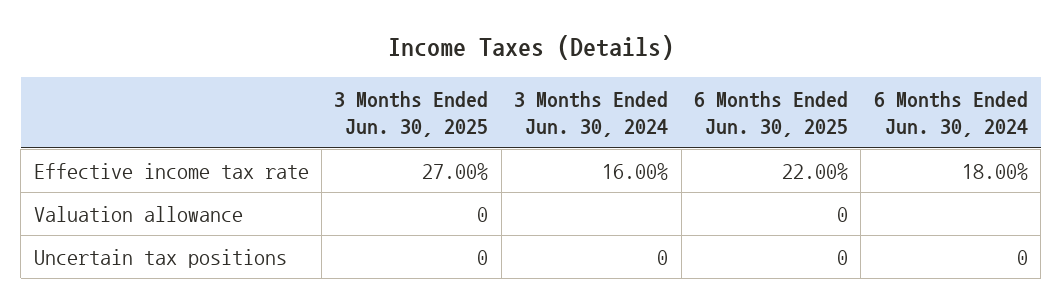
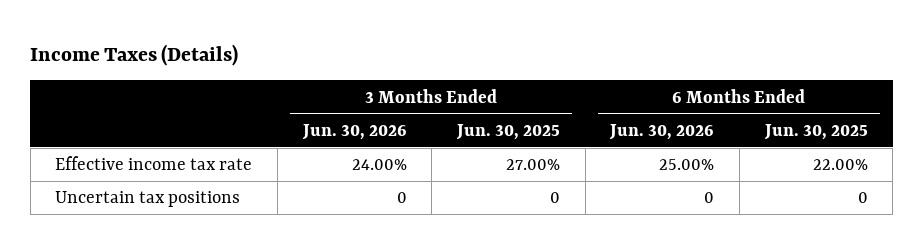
- | 3 Months Ended Jun. 30, 2025 | 3 Months Ended Jun. 30, 2024 | 6 Months Ended Jun. 30, 2025 | 6 Months Ended Jun. 30, 2024
+ | 3 Months Ended Jun. 30, 2026 | 3 Months Ended Jun. 30, 2025 | 6 Months Ended Jun. 30, 2026 | 6 Months Ended Jun. 30, 2025
- Valuation allowance | 0 | | 0 |

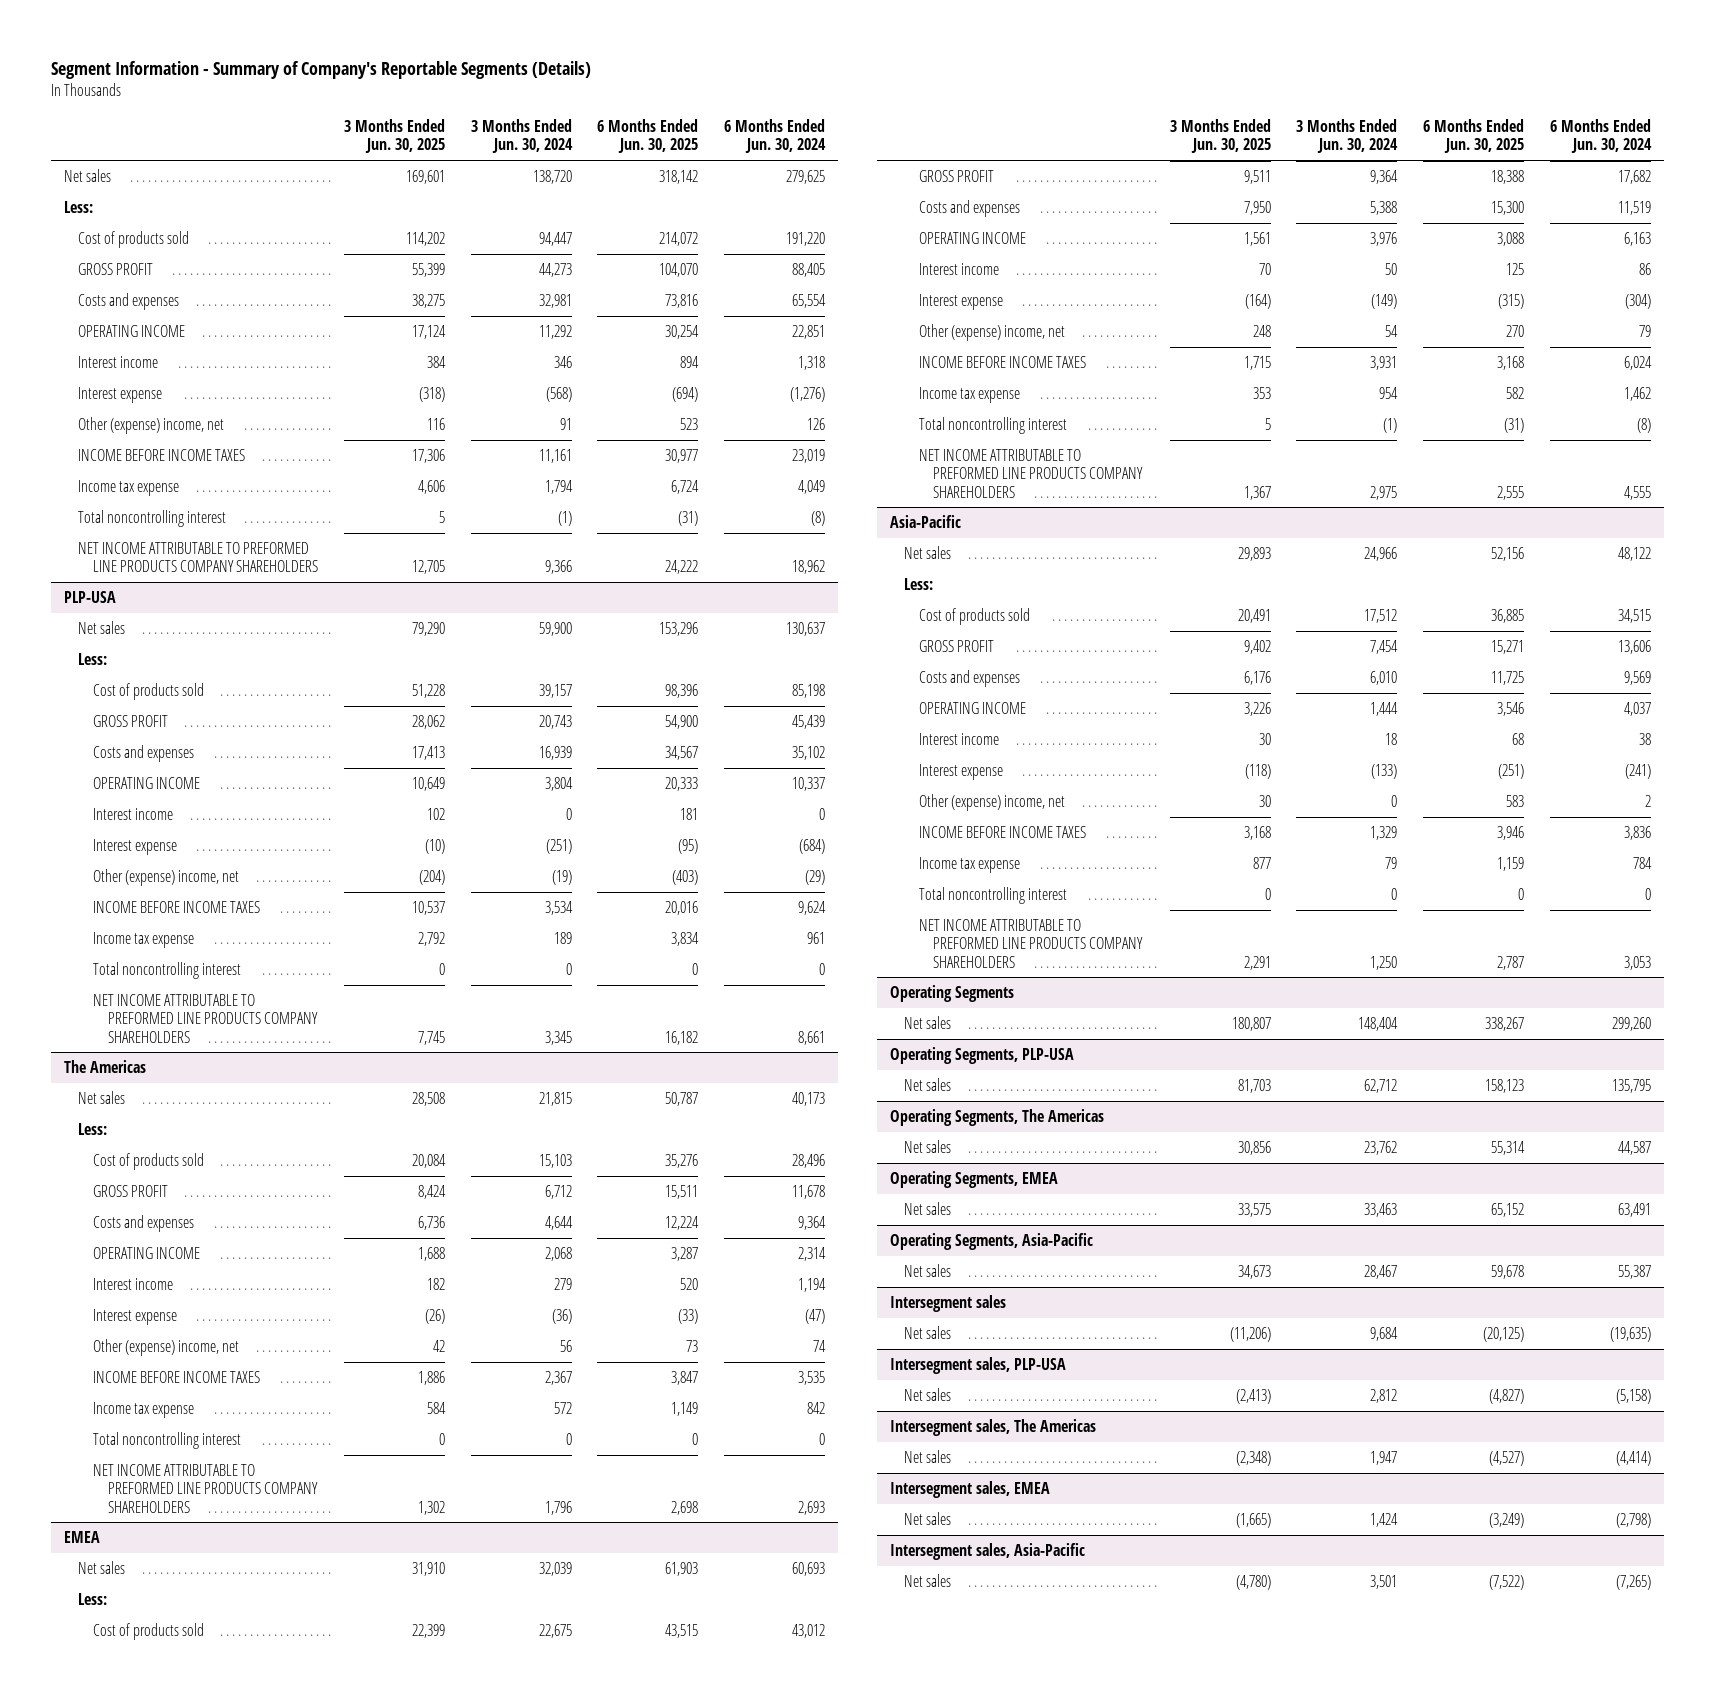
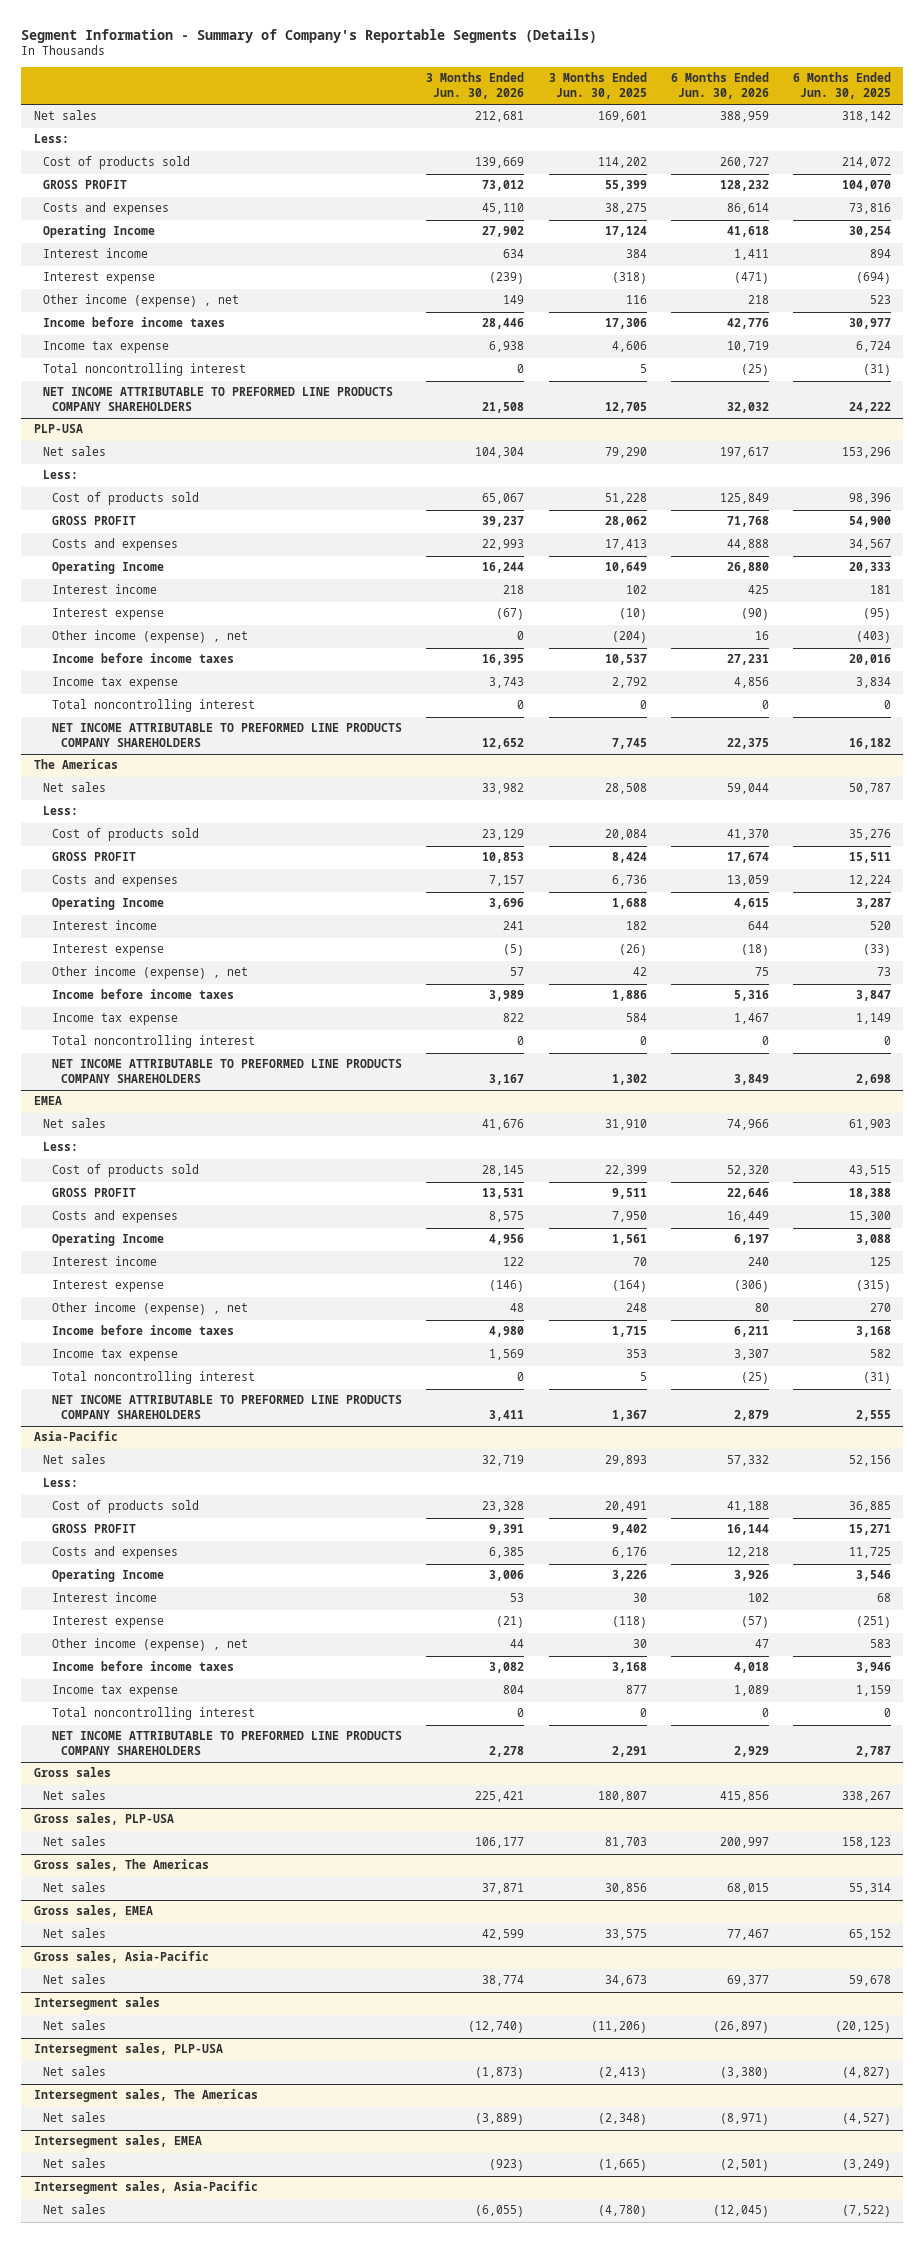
- | 3 Months Ended Jun. 30, 2025 | 3 Months Ended Jun. 30, 2024 | 6 Months Ended Jun. 30, 2025 | 6 Months Ended Jun. 30, 2024
+ | 3 Months Ended Jun. 30, 2026 | 3 Months Ended Jun. 30, 2025 | 6 Months Ended Jun. 30, 2026 | 6 Months Ended Jun. 30, 2025
- OPERATING INCOME | 17,124 | 11,292 | 30,254 | 22,851
+ Operating Income | 27,902 | 17,124 | 41,618 | 30,254
- Other (expense) income, net | 116 | 91 | 523 | 126
- INCOME BEFORE INCOME TAXES | 17,306 | 11,161 | 30,977 | 23,019
+ Other income (expense) , net | 149 | 116 | 218 | 523
+ Income before income taxes | 28,446 | 17,306 | 42,776 | 30,977
@ PLP-USA
- OPERATING INCOME | 10,649 | 3,804 | 20,333 | 10,337
+ Operating Income | 16,244 | 10,649 | 26,880 | 20,333
- Other (expense) income, net | (204) | (19) | (403) | (29)
- INCOME BEFORE INCOME TAXES | 10,537 | 3,534 | 20,016 | 9,624
+ Other income (expense) , net | 0 | (204) | 16 | (403)
+ Income before income taxes | 16,395 | 10,537 | 27,231 | 20,016
@ The Americas
- OPERATING INCOME | 1,688 | 2,068 | 3,287 | 2,314
+ Operating Income | 3,696 | 1,688 | 4,615 | 3,287
- Other (expense) income, net | 42 | 56 | 73 | 74
- INCOME BEFORE INCOME TAXES | 1,886 | 2,367 | 3,847 | 3,535
+ Other income (expense) , net | 57 | 42 | 75 | 73
+ Income before income taxes | 3,989 | 1,886 | 5,316 | 3,847
@ EMEA
- OPERATING INCOME | 1,561 | 3,976 | 3,088 | 6,163
+ Operating Income | 4,956 | 1,561 | 6,197 | 3,088
- Other (expense) income, net | 248 | 54 | 270 | 79
- INCOME BEFORE INCOME TAXES | 1,715 | 3,931 | 3,168 | 6,024
+ Other income (expense) , net | 48 | 248 | 80 | 270
+ Income before income taxes | 4,980 | 1,715 | 6,211 | 3,168
@ Asia-Pacific
- OPERATING INCOME | 3,226 | 1,444 | 3,546 | 4,037
+ Operating Income | 3,006 | 3,226 | 3,926 | 3,546
- Other (expense) income, net | 30 | 0 | 583 | 2
- INCOME BEFORE INCOME TAXES | 3,168 | 1,329 | 3,946 | 3,836
+ Other income (expense) , net | 44 | 30 | 47 | 583
+ Income before income taxes | 3,082 | 3,168 | 4,018 | 3,946
- Operating Segments
+ Gross sales
- Operating Segments, PLP-USA
+ Gross sales, PLP-USA
- Operating Segments, The Americas
+ Gross sales, The Americas
- Operating Segments, EMEA
+ Gross sales, EMEA
- Operating Segments, Asia-Pacific
+ Gross sales, Asia-Pacific

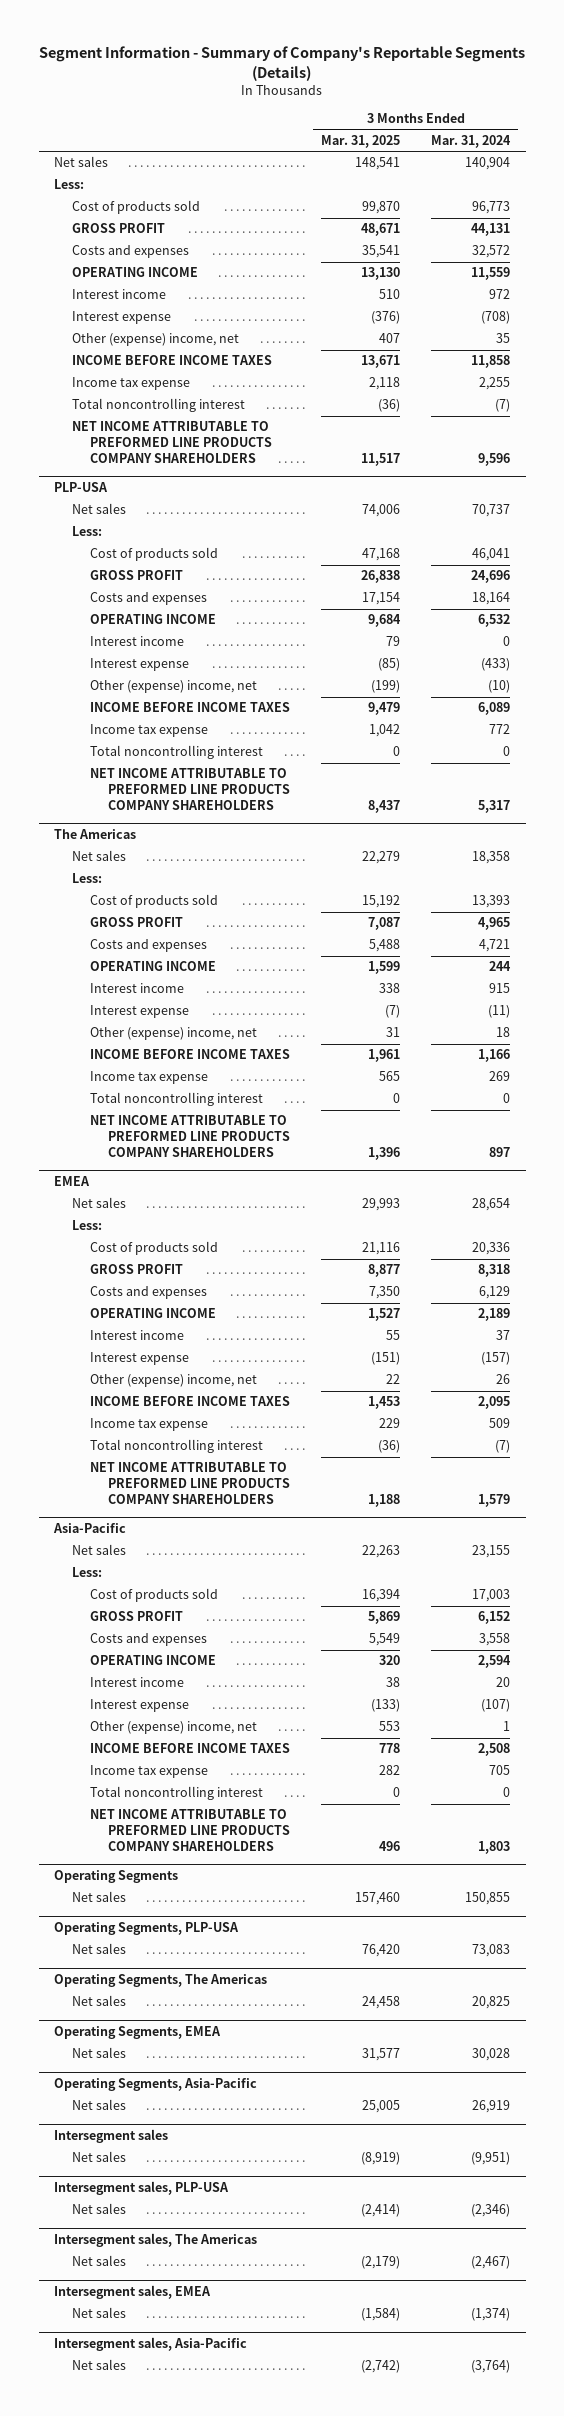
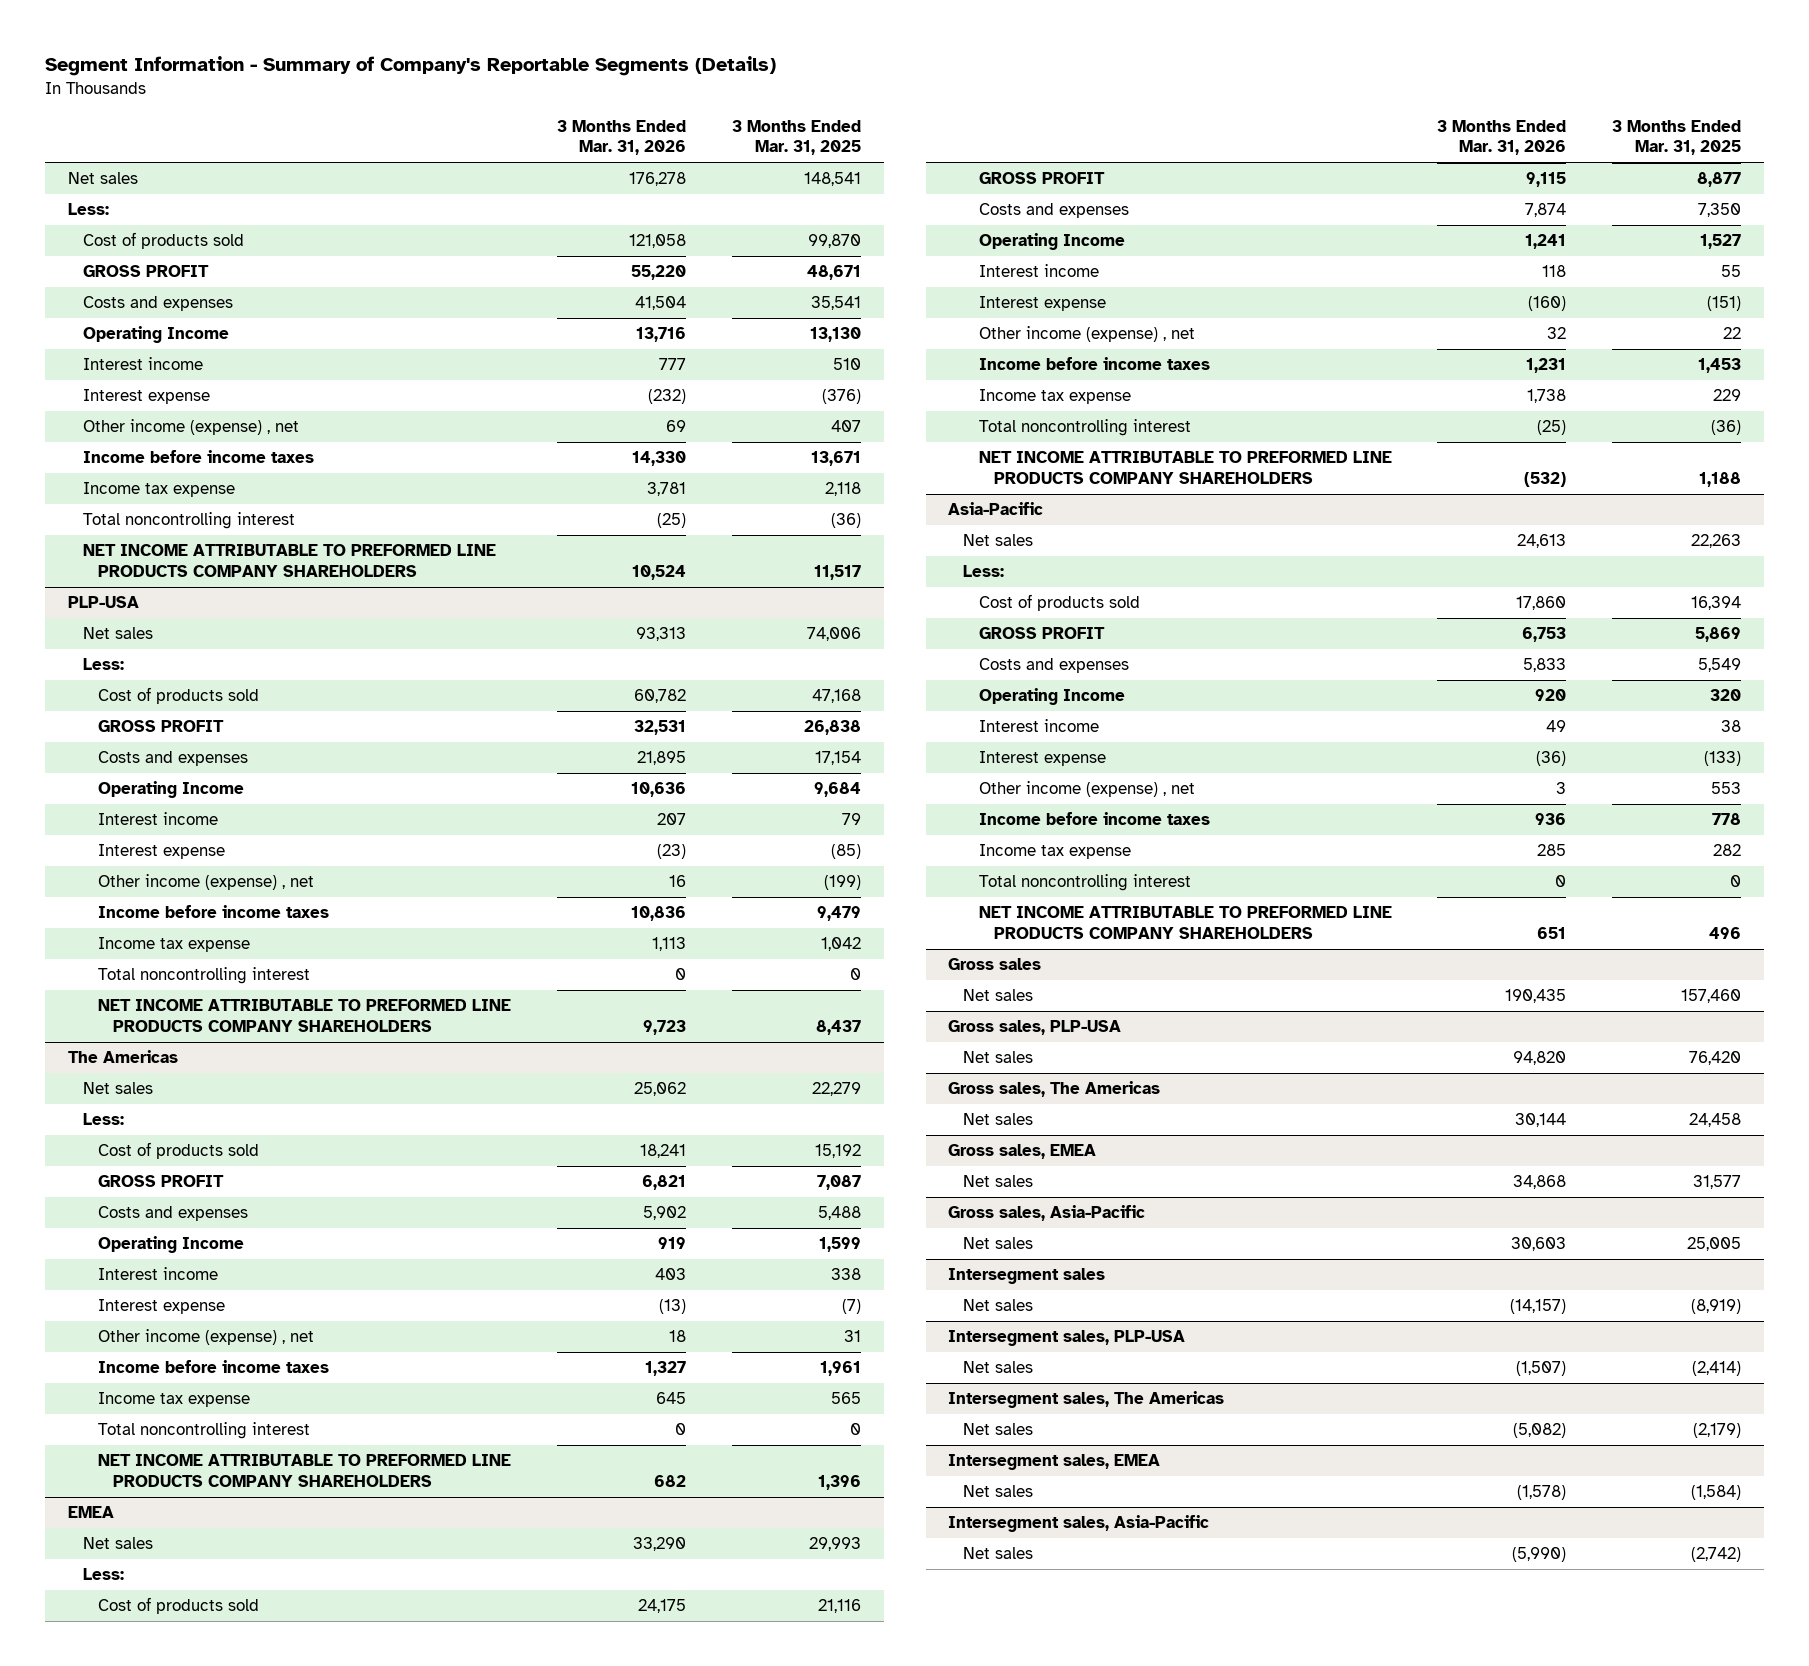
- | 3 Months Ended Mar. 31, 2025 | 3 Months Ended Mar. 31, 2024
+ | 3 Months Ended Mar. 31, 2026 | 3 Months Ended Mar. 31, 2025
- OPERATING INCOME | 13,130 | 11,559
+ Operating Income | 13,716 | 13,130
- Other (expense) income, net | 407 | 35
- INCOME BEFORE INCOME TAXES | 13,671 | 11,858
+ Other income (expense) , net | 69 | 407
+ Income before income taxes | 14,330 | 13,671
@ PLP-USA
- OPERATING INCOME | 9,684 | 6,532
+ Operating Income | 10,636 | 9,684
- Other (expense) income, net | (199) | (10)
- INCOME BEFORE INCOME TAXES | 9,479 | 6,089
+ Other income (expense) , net | 16 | (199)
+ Income before income taxes | 10,836 | 9,479
@ The Americas
- OPERATING INCOME | 1,599 | 244
+ Operating Income | 919 | 1,599
- Other (expense) income, net | 31 | 18
- INCOME BEFORE INCOME TAXES | 1,961 | 1,166
+ Other income (expense) , net | 18 | 31
+ Income before income taxes | 1,327 | 1,961
@ EMEA
- OPERATING INCOME | 1,527 | 2,189
+ Operating Income | 1,241 | 1,527
- Other (expense) income, net | 22 | 26
- INCOME BEFORE INCOME TAXES | 1,453 | 2,095
+ Other income (expense) , net | 32 | 22
+ Income before income taxes | 1,231 | 1,453
@ Asia-Pacific
- OPERATING INCOME | 320 | 2,594
+ Operating Income | 920 | 320
- Other (expense) income, net | 553 | 1
- INCOME BEFORE INCOME TAXES | 778 | 2,508
+ Other income (expense) , net | 3 | 553
+ Income before income taxes | 936 | 778
- Operating Segments
+ Gross sales
- Operating Segments, PLP-USA
+ Gross sales, PLP-USA
- Operating Segments, The Americas
+ Gross sales, The Americas
- Operating Segments, EMEA
+ Gross sales, EMEA
- Operating Segments, Asia-Pacific
+ Gross sales, Asia-Pacific

